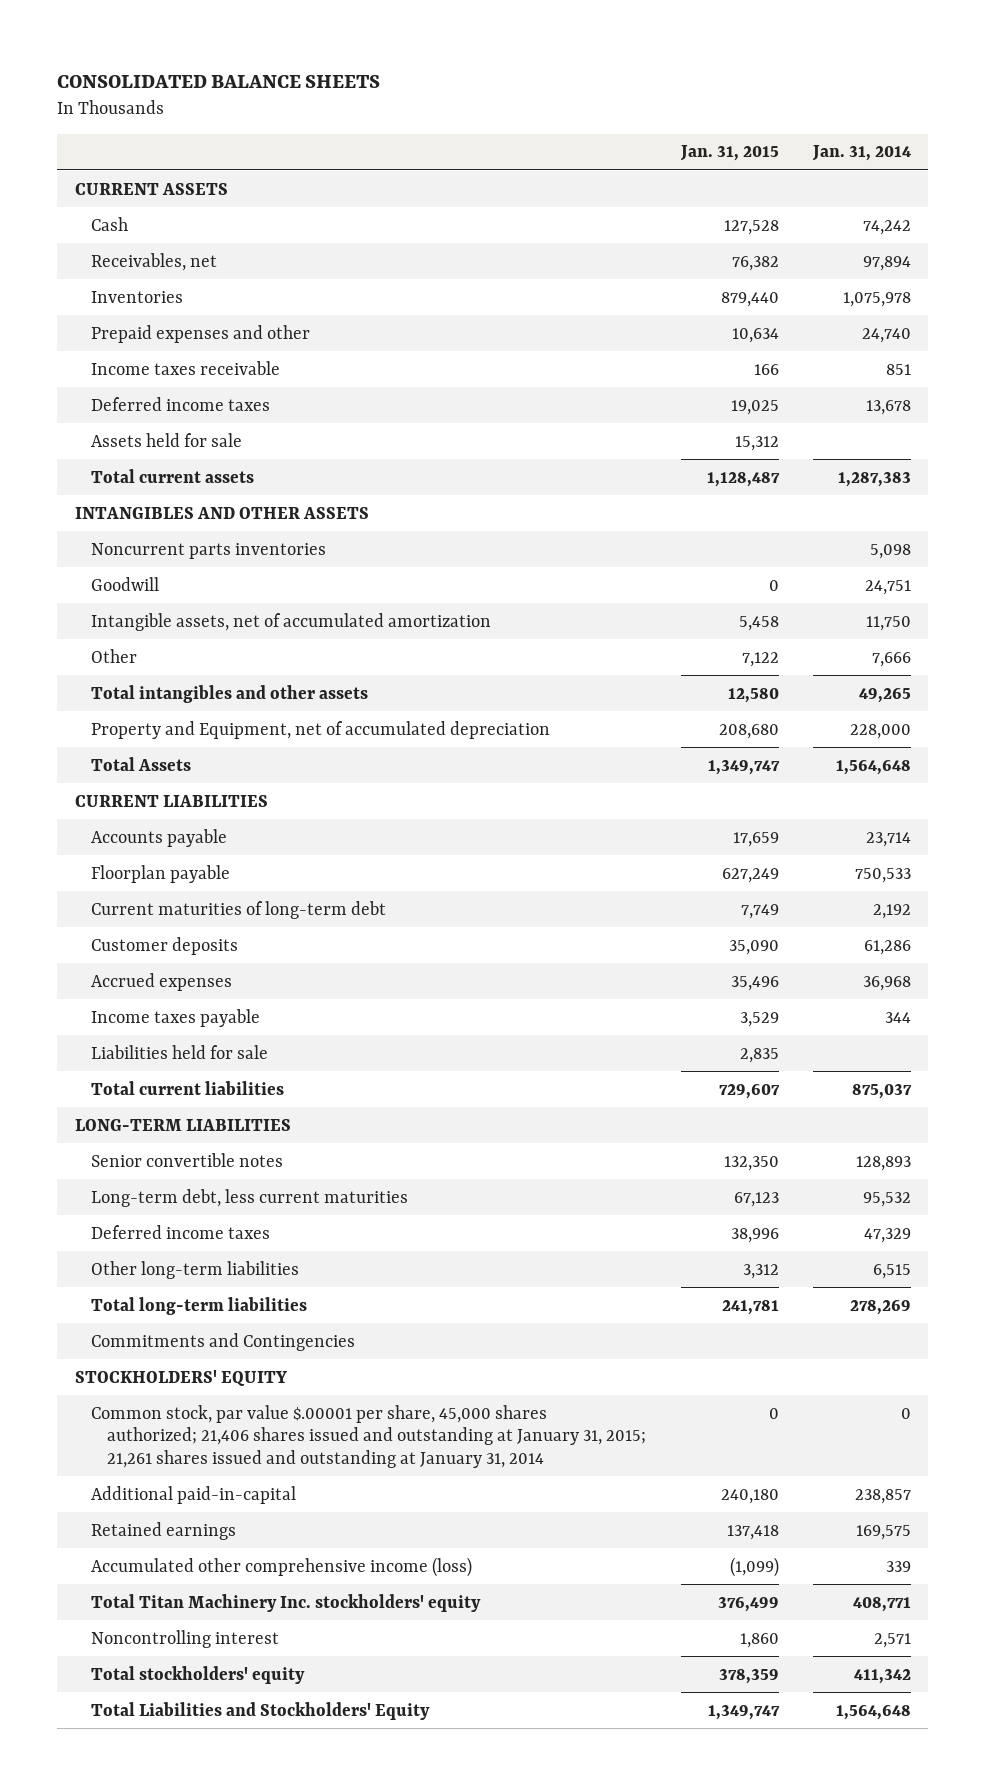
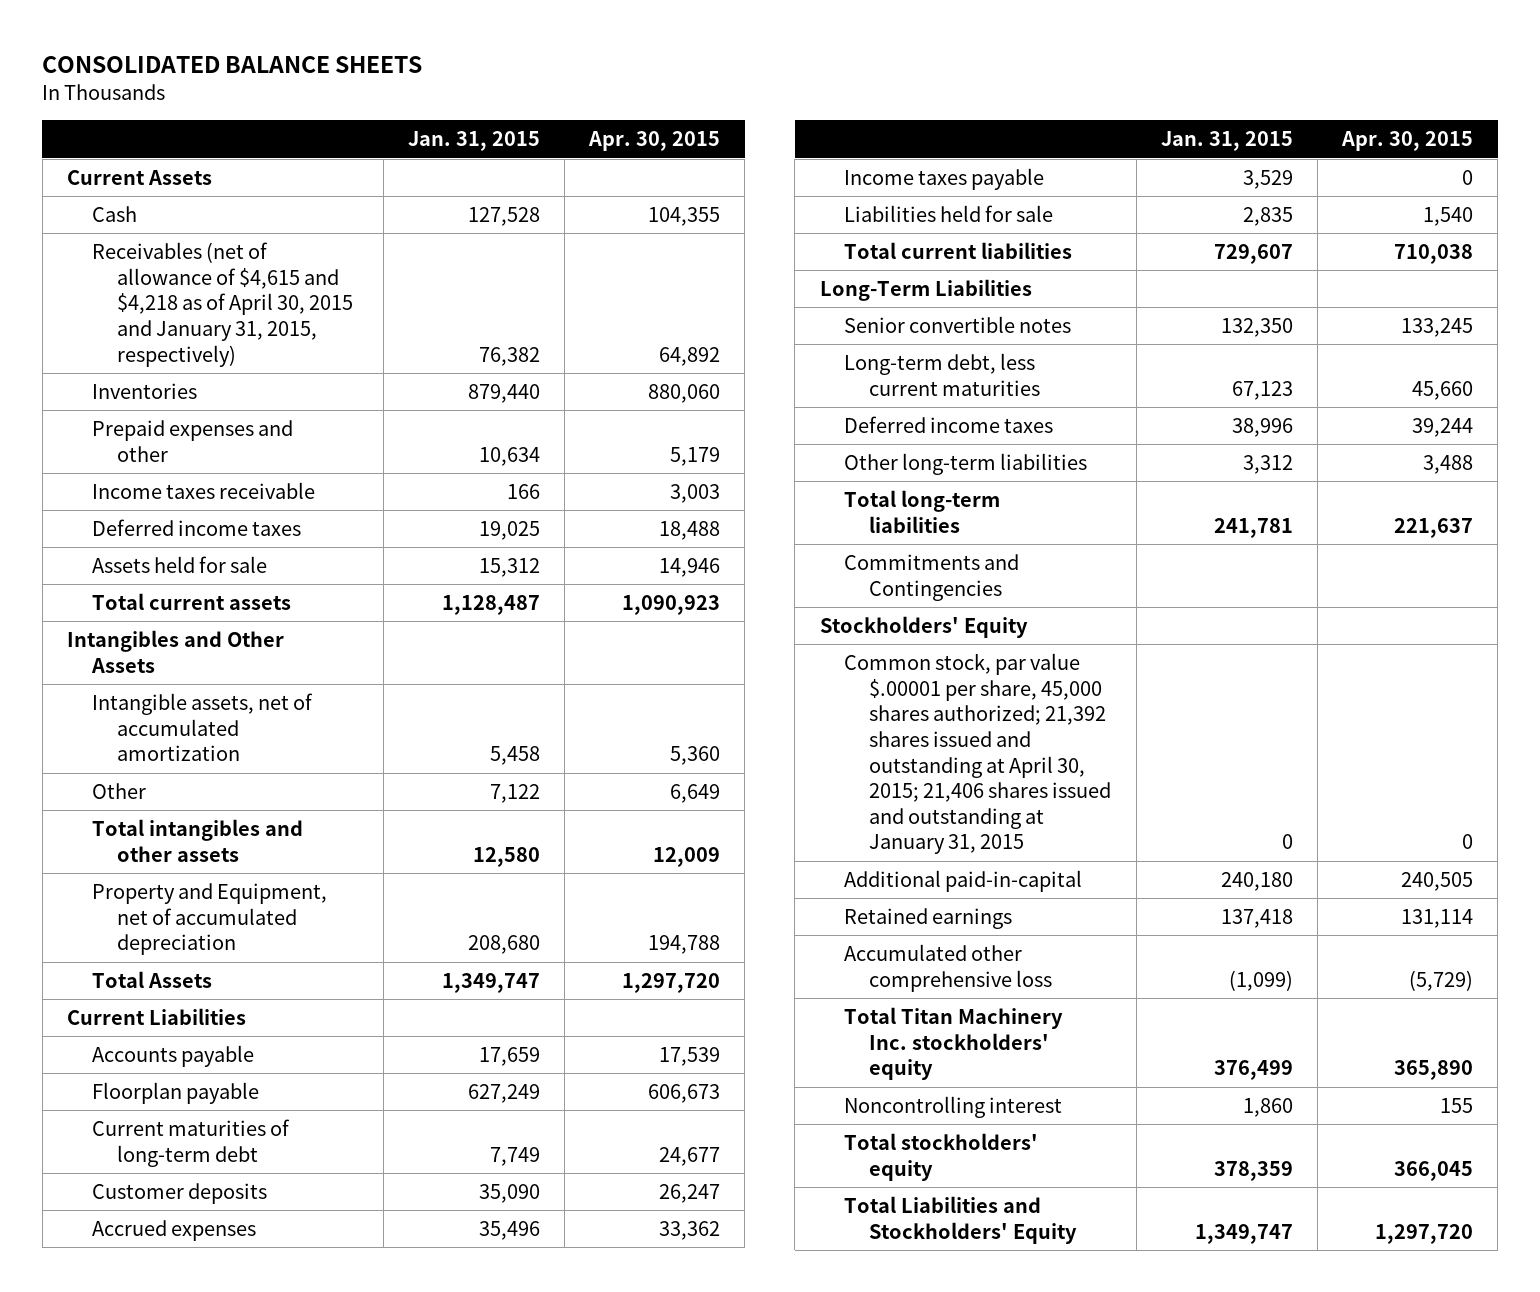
- | Jan. 31, 2015 | Jan. 31, 2014
+ | Jan. 31, 2015 | Apr. 30, 2015
- CURRENT ASSETS
+ Current Assets
- Receivables, net | 76,382 | 97,894
+ Receivables (net of allowance of $4,615 and $4,218 as of April 30, 2015 and January 31, 2015, respectively) | 76,382 | 64,892
- INTANGIBLES AND OTHER ASSETS
- Noncurrent parts inventories | | 5,098
- Goodwill | 0 | 24,751
+ Intangibles and Other Assets
- CURRENT LIABILITIES
+ Current Liabilities
- LONG-TERM LIABILITIES
+ Long-Term Liabilities
- STOCKHOLDERS' EQUITY
- Common stock, par value $.00001 per share, 45,000 shares authorized; 21,406 shares issued and outstanding at January 31, 2015; 21,261 shares issued and outstanding at January 31, 2014 | 0 | 0
+ Stockholders' Equity
+ Common stock, par value $.00001 per share, 45,000 shares authorized; 21,392 shares issued and outstanding at April 30, 2015; 21,406 shares issued and outstanding at January 31, 2015 | 0 | 0
- Accumulated other comprehensive income (loss) | (1,099) | 339
+ Accumulated other comprehensive loss | (1,099) | (5,729)

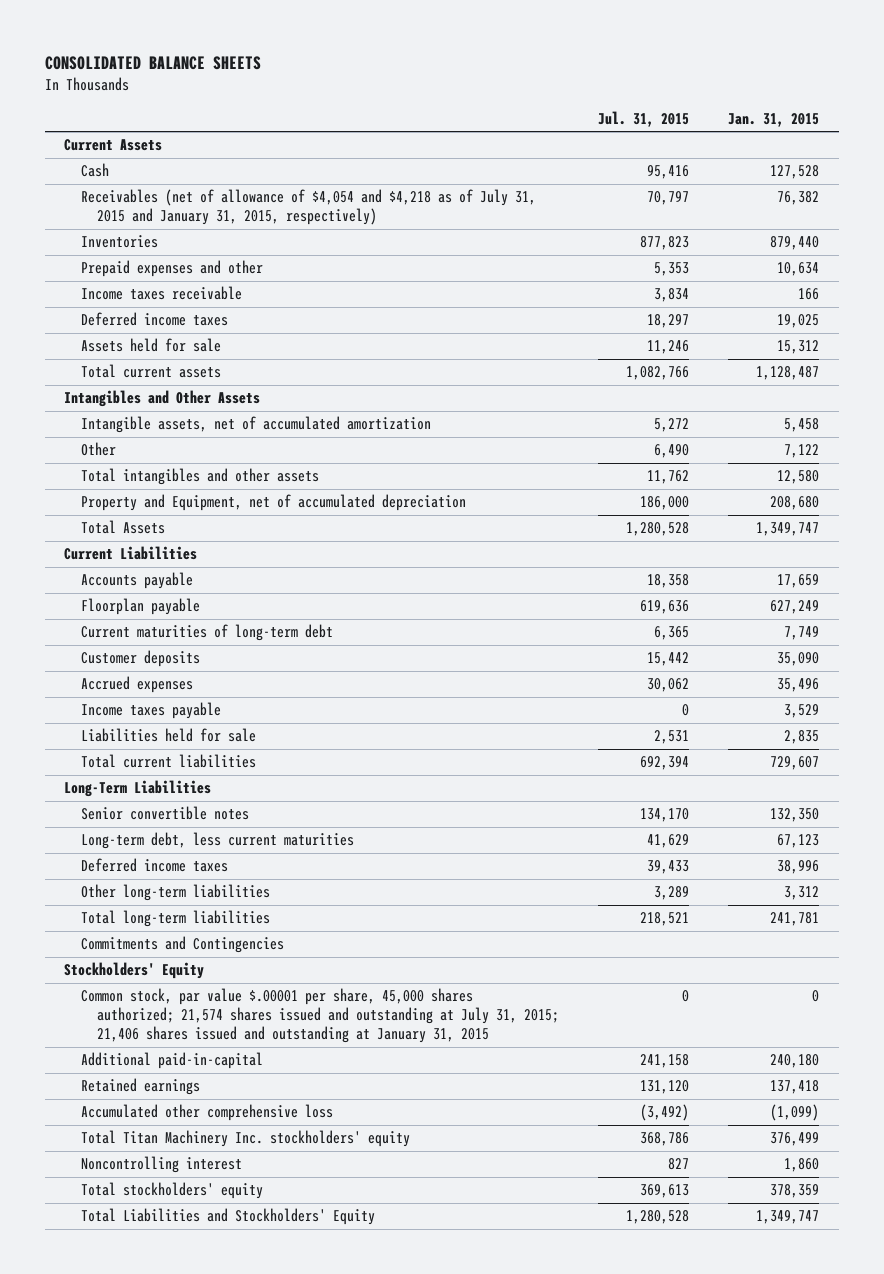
- | Jan. 31, 2015 | Apr. 30, 2015
+ | Jul. 31, 2015 | Jan. 31, 2015
- Receivables (net of allowance of $4,615 and $4,218 as of April 30, 2015 and January 31, 2015, respectively) | 76,382 | 64,892
+ Receivables (net of allowance of $4,054 and $4,218 as of July 31, 2015 and January 31, 2015, respectively) | 70,797 | 76,382
- Common stock, par value $.00001 per share, 45,000 shares authorized; 21,392 shares issued and outstanding at April 30, 2015; 21,406 shares issued and outstanding at January 31, 2015 | 0 | 0
+ Common stock, par value $.00001 per share, 45,000 shares authorized; 21,574 shares issued and outstanding at July 31, 2015; 21,406 shares issued and outstanding at January 31, 2015 | 0 | 0

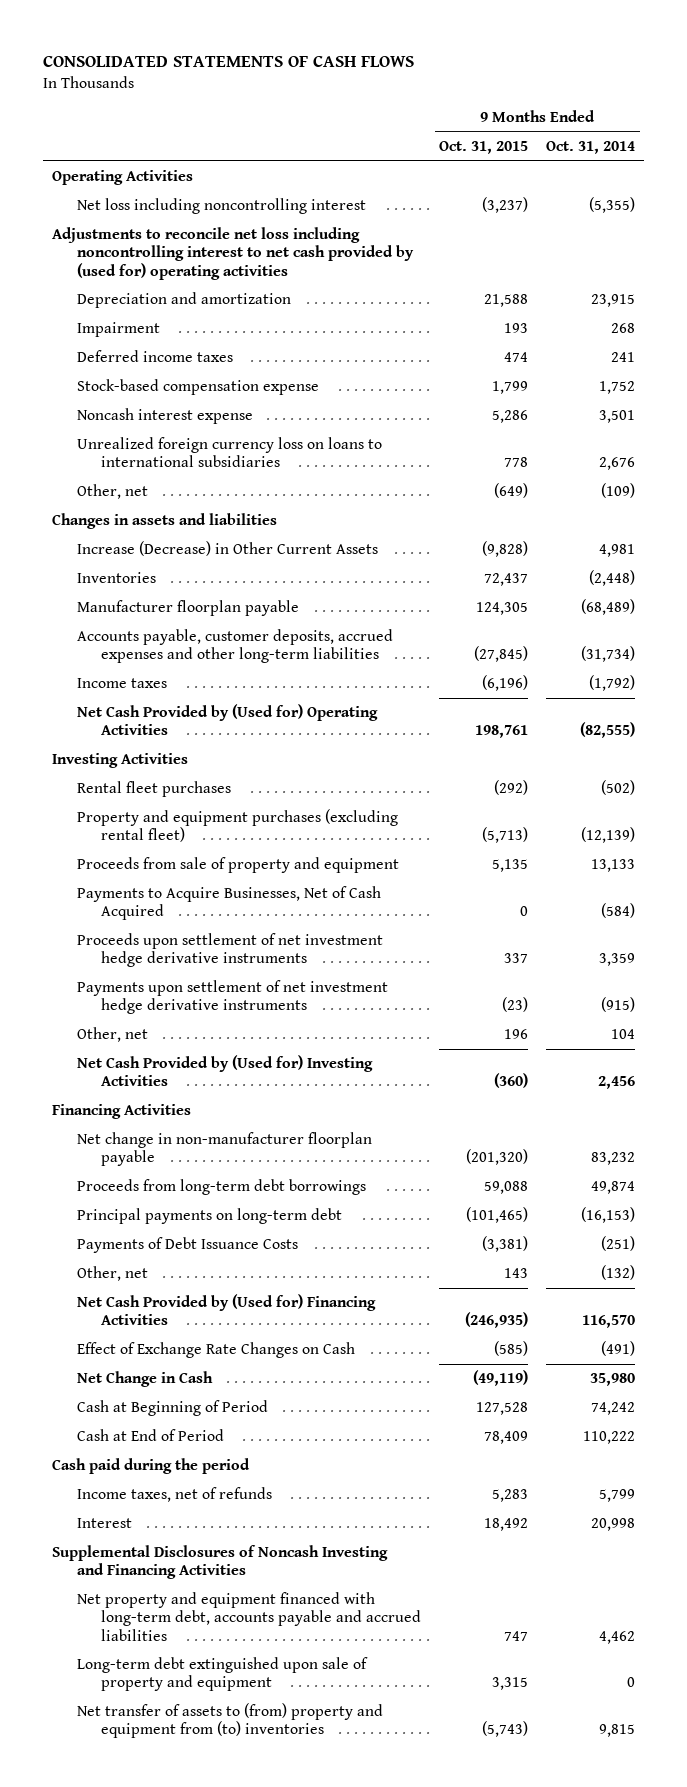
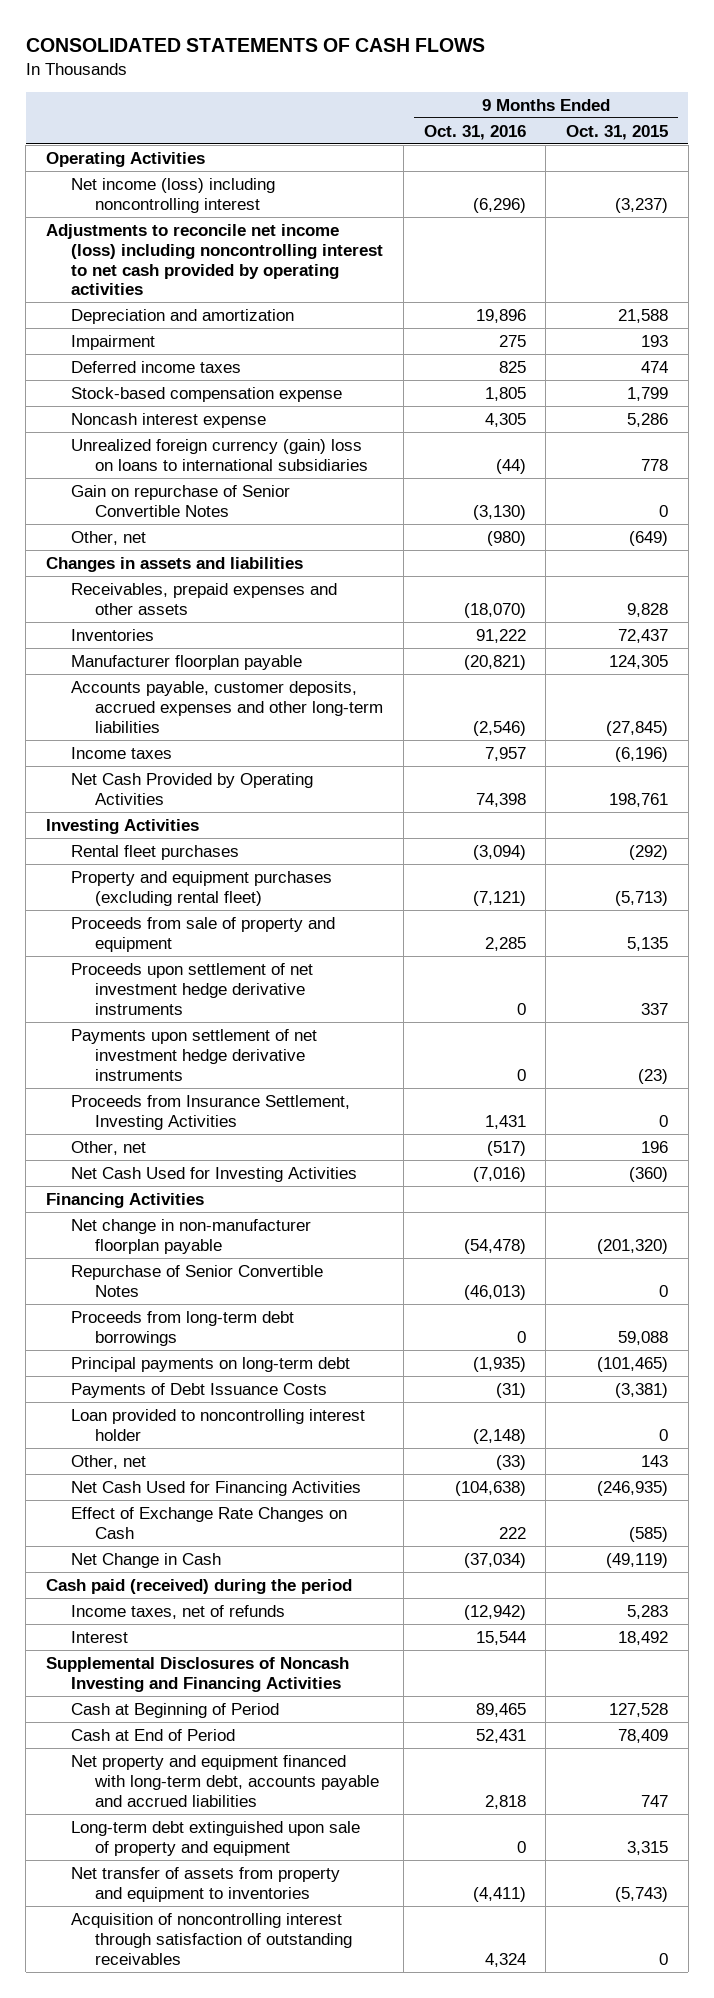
- | 9 Months Ended Oct. 31, 2015 | 9 Months Ended Oct. 31, 2014
+ | 9 Months Ended Oct. 31, 2016 | 9 Months Ended Oct. 31, 2015
- Net loss including noncontrolling interest | (3,237) | (5,355)
- Adjustments to reconcile net loss including noncontrolling interest to net cash provided by (used for) operating activities
+ Net income (loss) including noncontrolling interest | (6,296) | (3,237)
+ Adjustments to reconcile net income (loss) including noncontrolling interest to net cash provided by operating activities
- Unrealized foreign currency loss on loans to international subsidiaries | 778 | 2,676
+ Unrealized foreign currency (gain) loss on loans to international subsidiaries | (44) | 778
+ Gain on repurchase of Senior Convertible Notes | (3,130) | 0
- Increase (Decrease) in Other Current Assets | (9,828) | 4,981
+ Receivables, prepaid expenses and other assets | (18,070) | 9,828
- Net Cash Provided by (Used for) Operating Activities | 198,761 | (82,555)
+ Net Cash Provided by Operating Activities | 74,398 | 198,761
- Payments to Acquire Businesses, Net of Cash Acquired | 0 | (584)
+ Proceeds from Insurance Settlement, Investing Activities | 1,431 | 0
- Net Cash Provided by (Used for) Investing Activities | (360) | 2,456
+ Net Cash Used for Investing Activities | (7,016) | (360)
+ Repurchase of Senior Convertible Notes | (46,013) | 0
+ Loan provided to noncontrolling interest holder | (2,148) | 0
- Net Cash Provided by (Used for) Financing Activities | (246,935) | 116,570
+ Net Cash Used for Financing Activities | (104,638) | (246,935)
- Cash paid during the period
+ Cash paid (received) during the period
moved down: Cash at Beginning of Period | 89,465 | 127,528
moved down: Cash at End of Period | 52,431 | 78,409
- Net transfer of assets to (from) property and equipment from (to) inventories | (5,743) | 9,815
+ Net transfer of assets from property and equipment to inventories | (4,411) | (5,743)
+ Acquisition of noncontrolling interest through satisfaction of outstanding receivables | 4,324 | 0

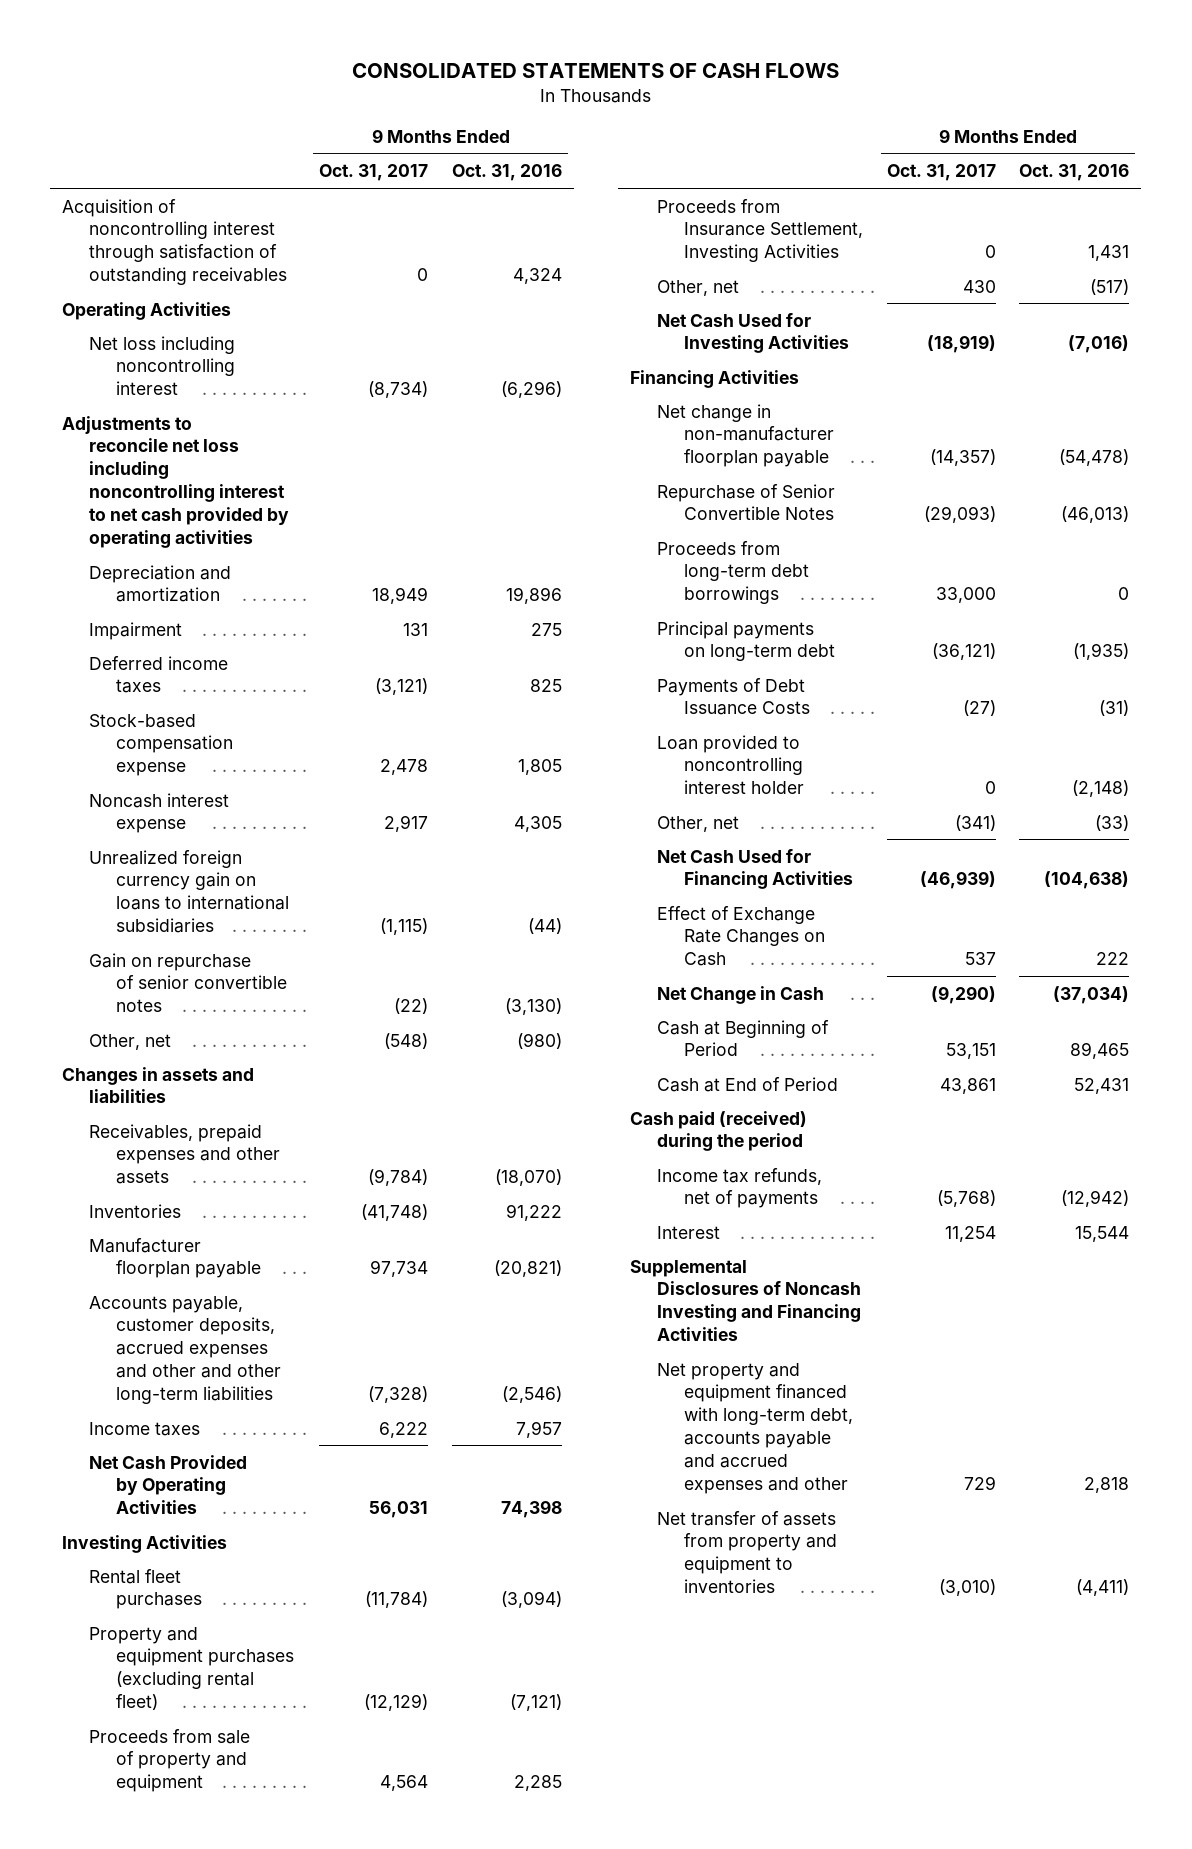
- | 9 Months Ended Oct. 31, 2016 | 9 Months Ended Oct. 31, 2015
+ | 9 Months Ended Oct. 31, 2017 | 9 Months Ended Oct. 31, 2016
moved up: Acquisition of noncontrolling interest through satisfaction of outstanding receivables | 0 | 4,324
- Net income (loss) including noncontrolling interest | (6,296) | (3,237)
- Adjustments to reconcile net income (loss) including noncontrolling interest to net cash provided by operating activities
+ Net loss including noncontrolling interest | (8,734) | (6,296)
+ Adjustments to reconcile net loss including noncontrolling interest to net cash provided by operating activities
- Unrealized foreign currency (gain) loss on loans to international subsidiaries | (44) | 778
- Gain on repurchase of Senior Convertible Notes | (3,130) | 0
+ Unrealized foreign currency gain on loans to international subsidiaries | (1,115) | (44)
+ Gain on repurchase of senior convertible notes | (22) | (3,130)
- Accounts payable, customer deposits, accrued expenses and other long-term liabilities | (2,546) | (27,845)
+ Accounts payable, customer deposits, accrued expenses and other and other long-term liabilities | (7,328) | (2,546)
- Proceeds upon settlement of net investment hedge derivative instruments | 0 | 337
- Payments upon settlement of net investment hedge derivative instruments | 0 | (23)
moved up: Cash at Beginning of Period | 53,151 | 89,465
moved up: Cash at End of Period | 43,861 | 52,431
- Income taxes, net of refunds | (12,942) | 5,283
+ Income tax refunds, net of payments | (5,768) | (12,942)
- Net property and equipment financed with long-term debt, accounts payable and accrued liabilities | 2,818 | 747
- Long-term debt extinguished upon sale of property and equipment | 0 | 3,315
+ Net property and equipment financed with long-term debt, accounts payable and accrued expenses and other | 729 | 2,818

